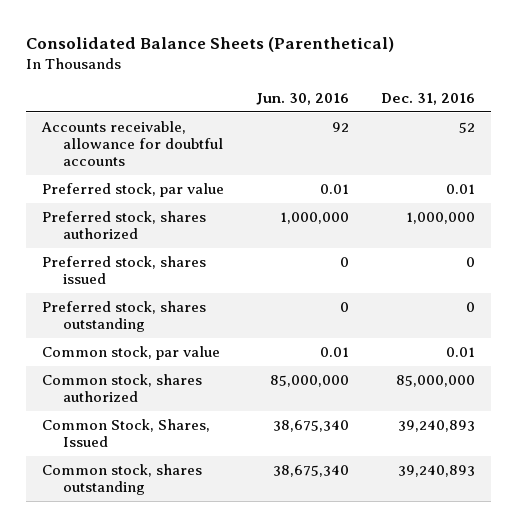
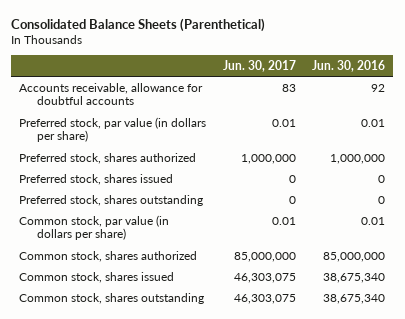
- | Jun. 30, 2016 | Dec. 31, 2016
+ | Jun. 30, 2017 | Jun. 30, 2016
- Preferred stock, par value | 0.01 | 0.01
+ Preferred stock, par value (in dollars per share) | 0.01 | 0.01
- Common stock, par value | 0.01 | 0.01
+ Common stock, par value (in dollars per share) | 0.01 | 0.01
- Common Stock, Shares, Issued | 38,675,340 | 39,240,893
+ Common stock, shares issued | 46,303,075 | 38,675,340

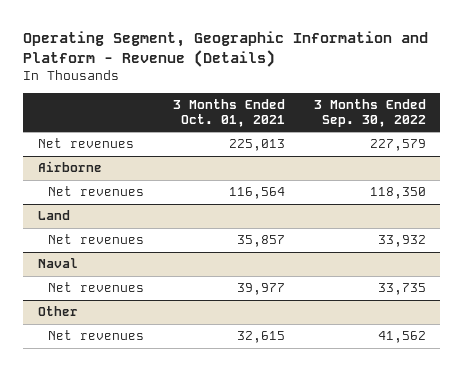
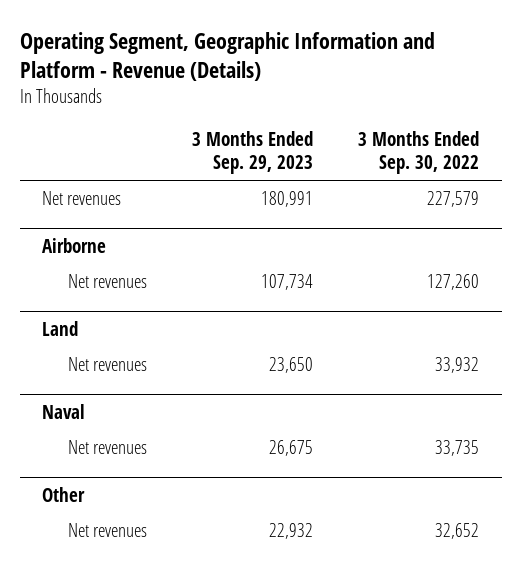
- | 3 Months Ended Oct. 01, 2021 | 3 Months Ended Sep. 30, 2022
+ | 3 Months Ended Sep. 29, 2023 | 3 Months Ended Sep. 30, 2022
@ Airborne
- Net revenues | 116,564 | 118,350
+ Net revenues | 107,734 | 127,260
@ Other
- Net revenues | 32,615 | 41,562
+ Net revenues | 22,932 | 32,652

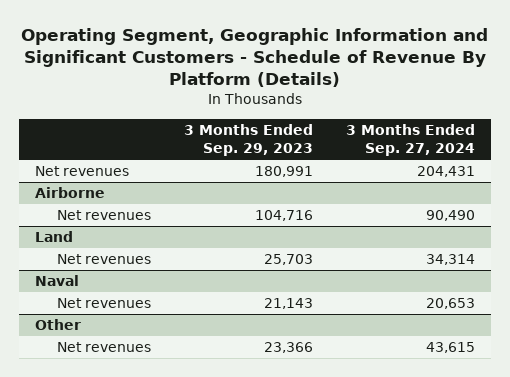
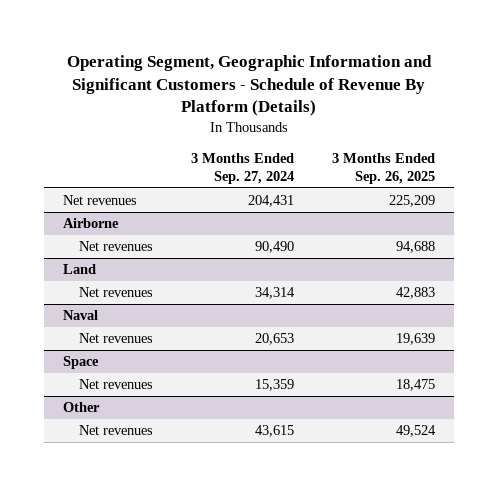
- | 3 Months Ended Sep. 29, 2023 | 3 Months Ended Sep. 27, 2024
+ | 3 Months Ended Sep. 27, 2024 | 3 Months Ended Sep. 26, 2025
+ Space
+ Net revenues | 15,359 | 18,475

